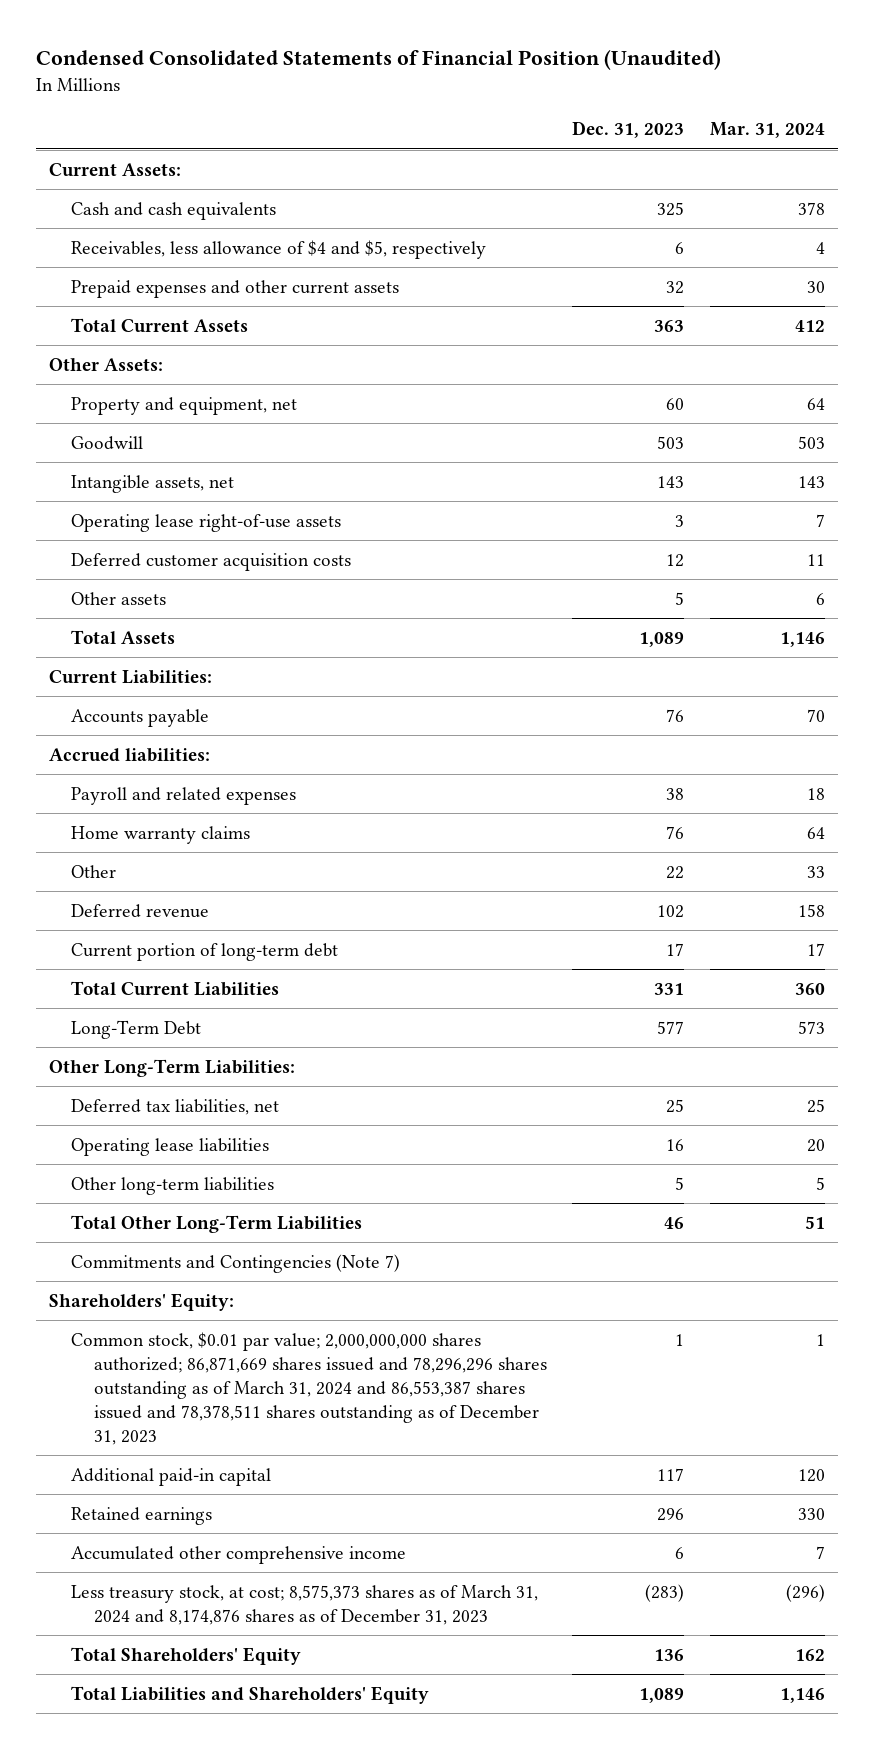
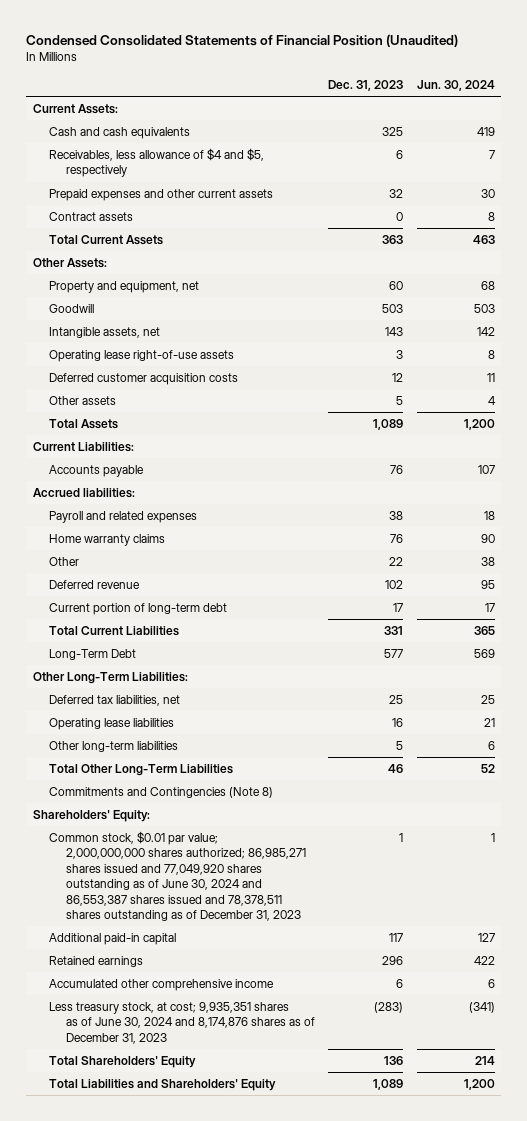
- | Dec. 31, 2023 | Mar. 31, 2024
+ | Dec. 31, 2023 | Jun. 30, 2024
+ Contract assets | 0 | 8
- Commitments and Contingencies (Note 7)
+ Commitments and Contingencies (Note 8)
- Common stock, $0.01 par value; 2,000,000,000 shares authorized; 86,871,669 shares issued and 78,296,296 shares outstanding as of March 31, 2024 and 86,553,387 shares issued and 78,378,511 shares outstanding as of December 31, 2023 | 1 | 1
+ Common stock, $0.01 par value; 2,000,000,000 shares authorized; 86,985,271 shares issued and 77,049,920 shares outstanding as of June 30, 2024 and 86,553,387 shares issued and 78,378,511 shares outstanding as of December 31, 2023 | 1 | 1
- Less treasury stock, at cost; 8,575,373 shares as of March 31, 2024 and 8,174,876 shares as of December 31, 2023 | (283) | (296)
+ Less treasury stock, at cost; 9,935,351 shares as of June 30, 2024 and 8,174,876 shares as of December 31, 2023 | (283) | (341)

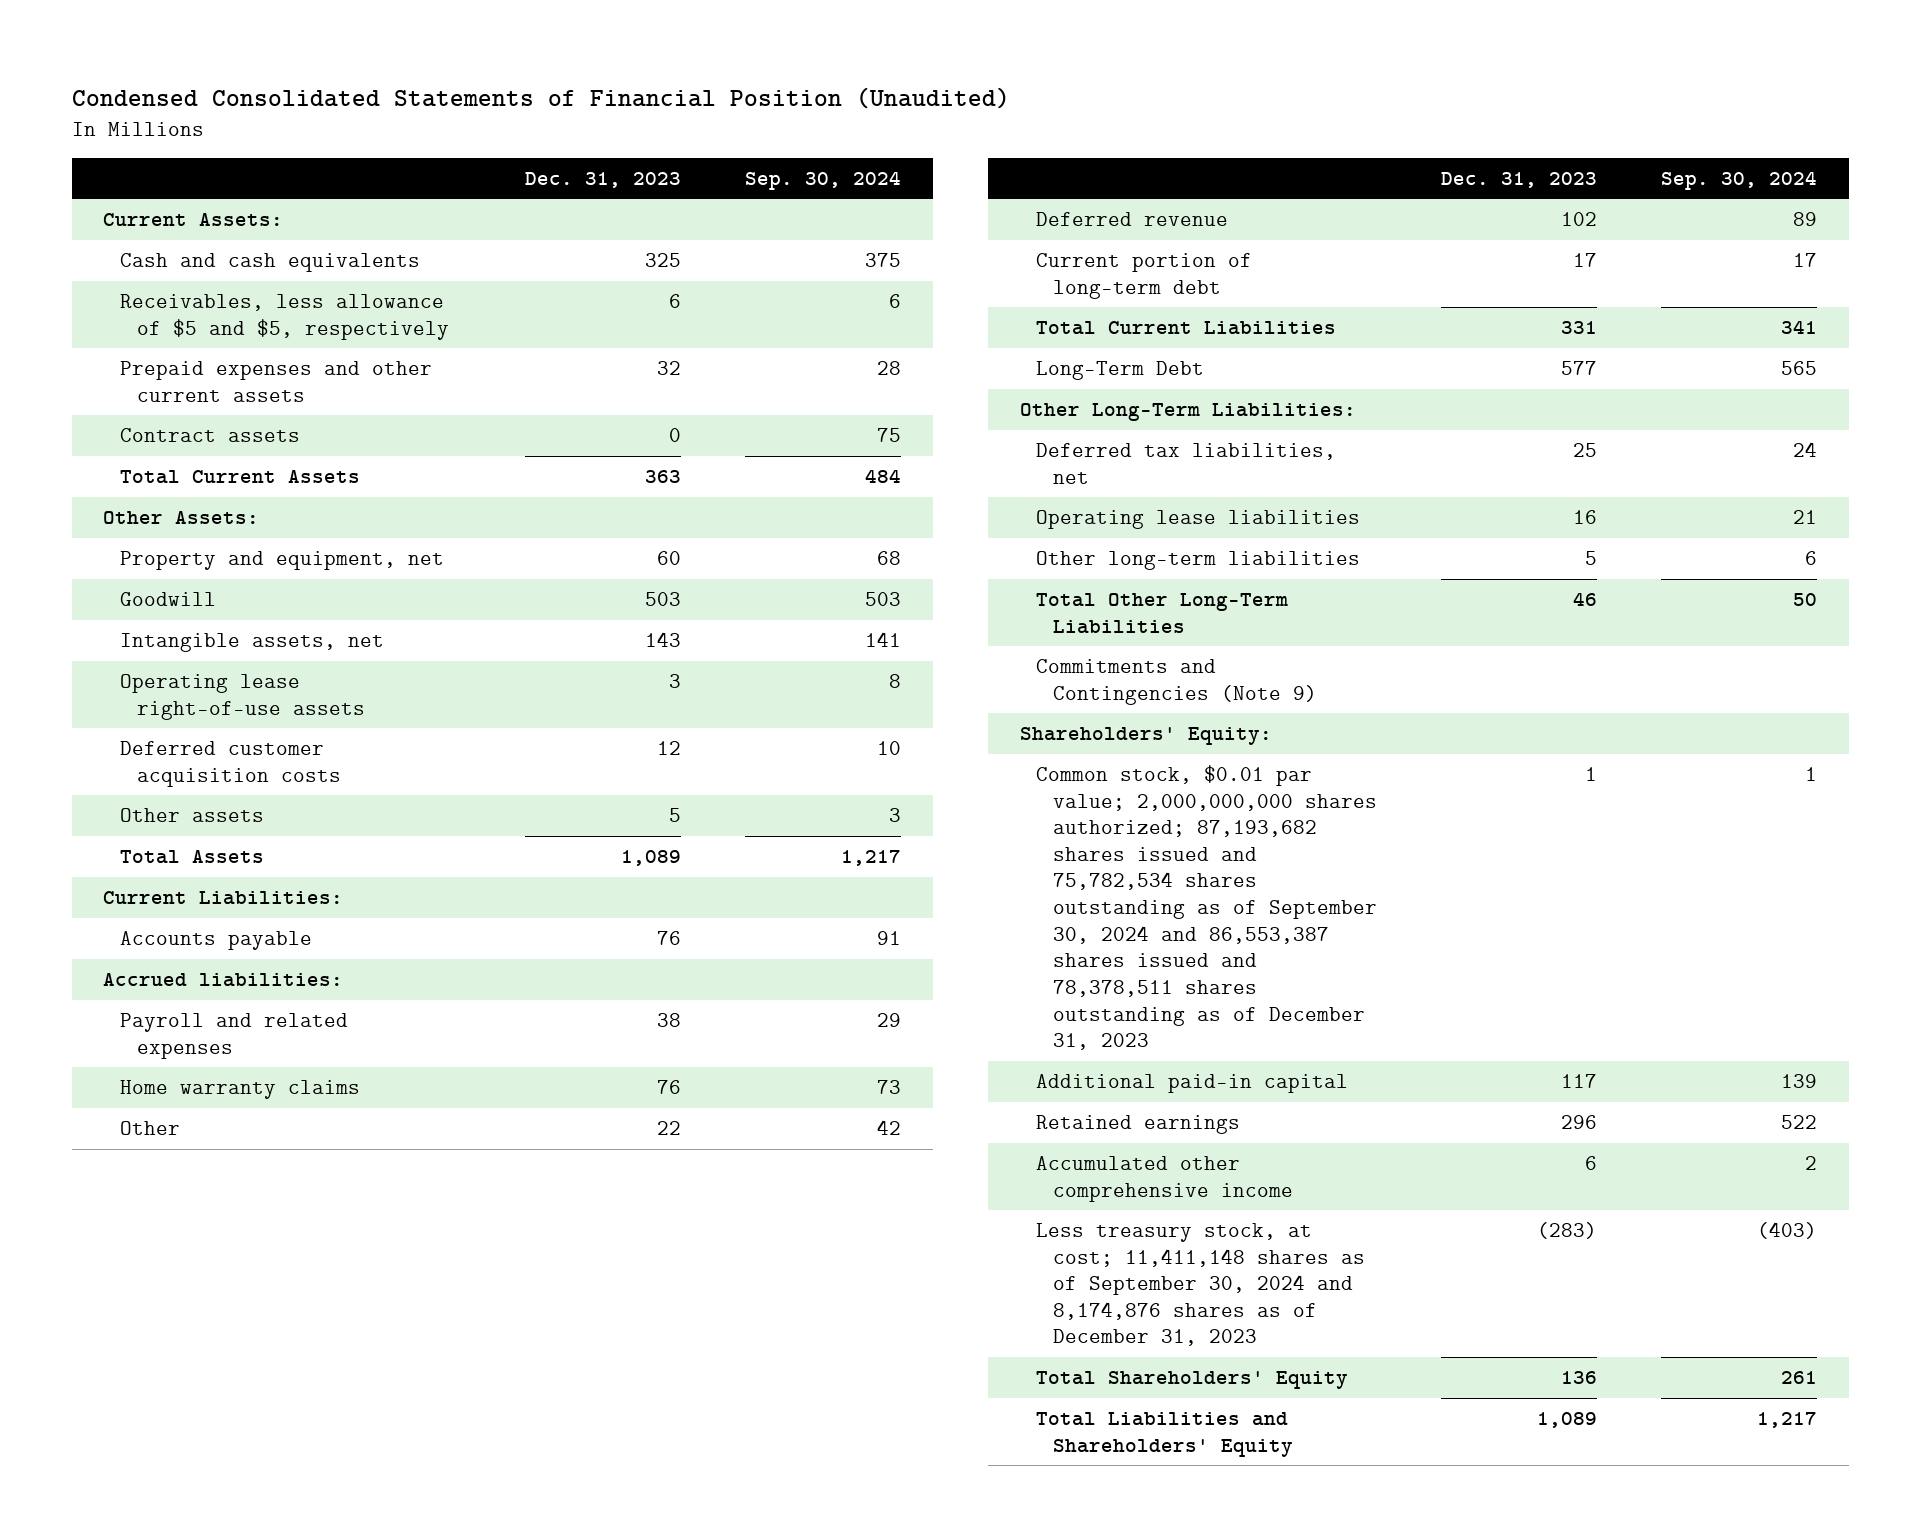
- | Dec. 31, 2023 | Jun. 30, 2024
+ | Dec. 31, 2023 | Sep. 30, 2024
- Receivables, less allowance of $4 and $5, respectively | 6 | 7
+ Receivables, less allowance of $5 and $5, respectively | 6 | 6
- Commitments and Contingencies (Note 8)
+ Commitments and Contingencies (Note 9)
- Common stock, $0.01 par value; 2,000,000,000 shares authorized; 86,985,271 shares issued and 77,049,920 shares outstanding as of June 30, 2024 and 86,553,387 shares issued and 78,378,511 shares outstanding as of December 31, 2023 | 1 | 1
+ Common stock, $0.01 par value; 2,000,000,000 shares authorized; 87,193,682 shares issued and 75,782,534 shares outstanding as of September 30, 2024 and 86,553,387 shares issued and 78,378,511 shares outstanding as of December 31, 2023 | 1 | 1
- Less treasury stock, at cost; 9,935,351 shares as of June 30, 2024 and 8,174,876 shares as of December 31, 2023 | (283) | (341)
+ Less treasury stock, at cost; 11,411,148 shares as of September 30, 2024 and 8,174,876 shares as of December 31, 2023 | (283) | (403)

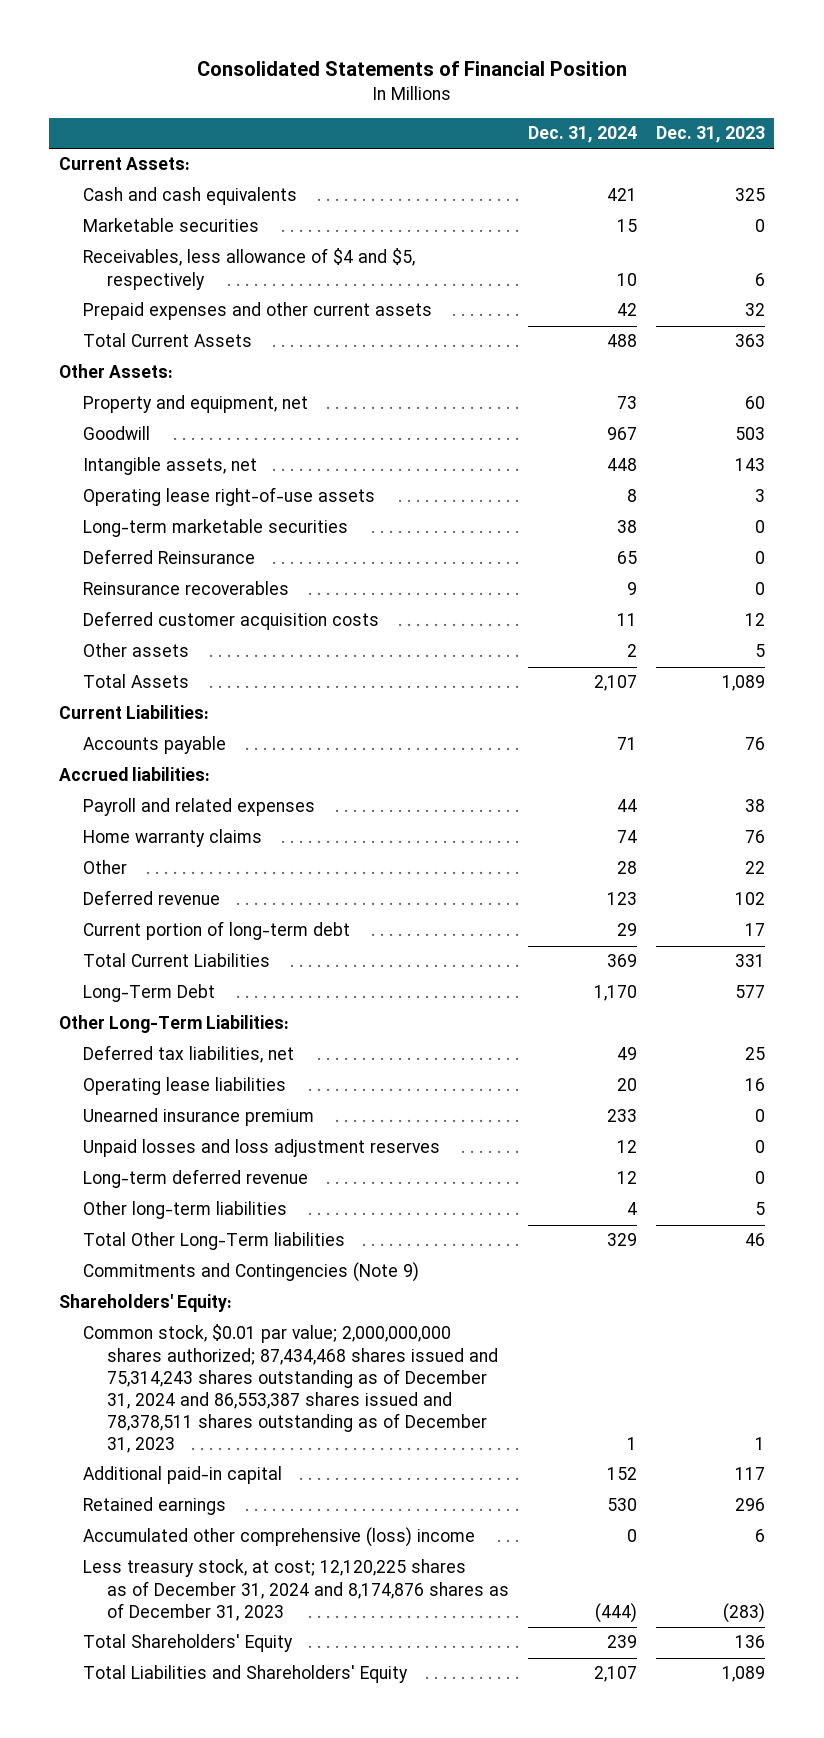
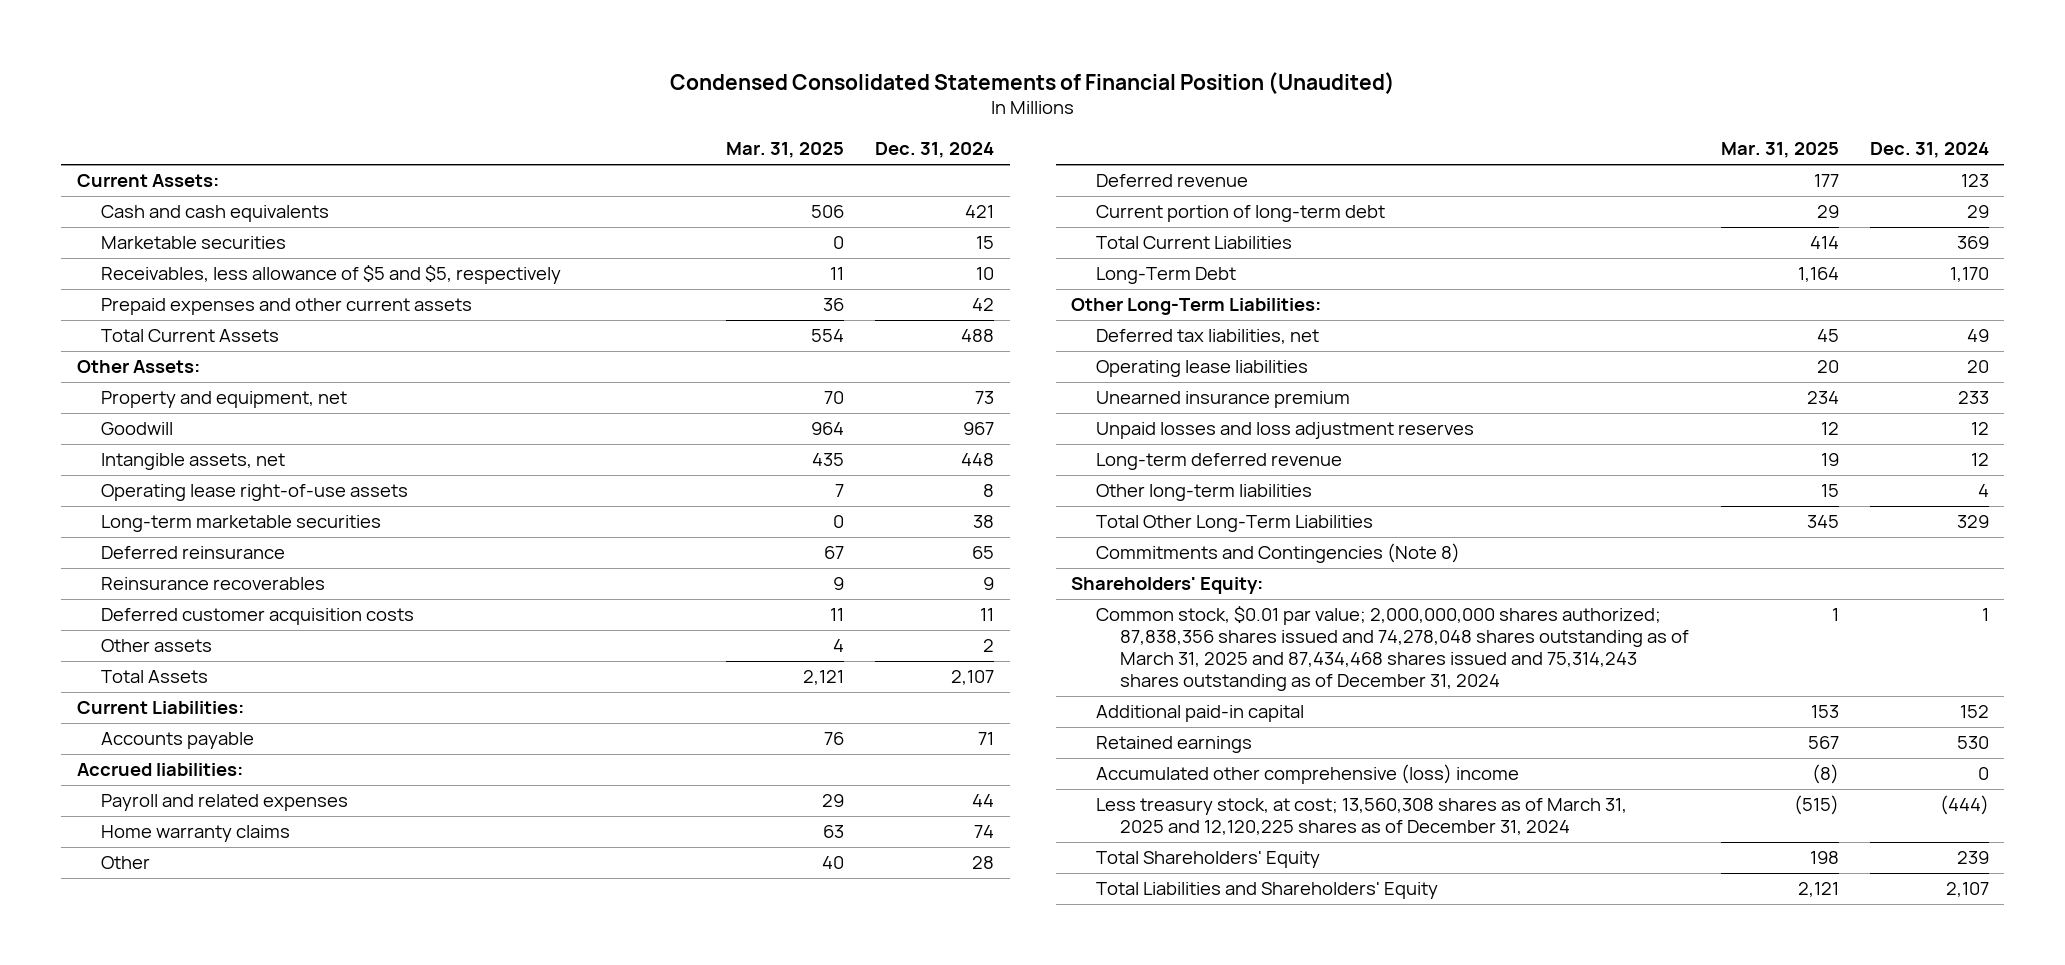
- Consolidated Statements of Financial Position
+ Condensed Consolidated Statements of Financial Position (Unaudited)
- | Dec. 31, 2024 | Dec. 31, 2023
+ | Mar. 31, 2025 | Dec. 31, 2024
- Receivables, less allowance of $4 and $5, respectively | 10 | 6
+ Receivables, less allowance of $5 and $5, respectively | 11 | 10
- Deferred Reinsurance | 65 | 0
+ Deferred reinsurance | 67 | 65
- Total Other Long-Term liabilities | 329 | 46
- Commitments and Contingencies (Note 9)
+ Total Other Long-Term Liabilities | 345 | 329
+ Commitments and Contingencies (Note 8)
- Common stock, $0.01 par value; 2,000,000,000 shares authorized; 87,434,468 shares issued and 75,314,243 shares outstanding as of December 31, 2024 and 86,553,387 shares issued and 78,378,511 shares outstanding as of December 31, 2023 | 1 | 1
+ Common stock, $0.01 par value; 2,000,000,000 shares authorized; 87,838,356 shares issued and 74,278,048 shares outstanding as of March 31, 2025 and 87,434,468 shares issued and 75,314,243 shares outstanding as of December 31, 2024 | 1 | 1
- Less treasury stock, at cost; 12,120,225 shares as of December 31, 2024 and 8,174,876 shares as of December 31, 2023 | (444) | (283)
+ Less treasury stock, at cost; 13,560,308 shares as of March 31, 2025 and 12,120,225 shares as of December 31, 2024 | (515) | (444)

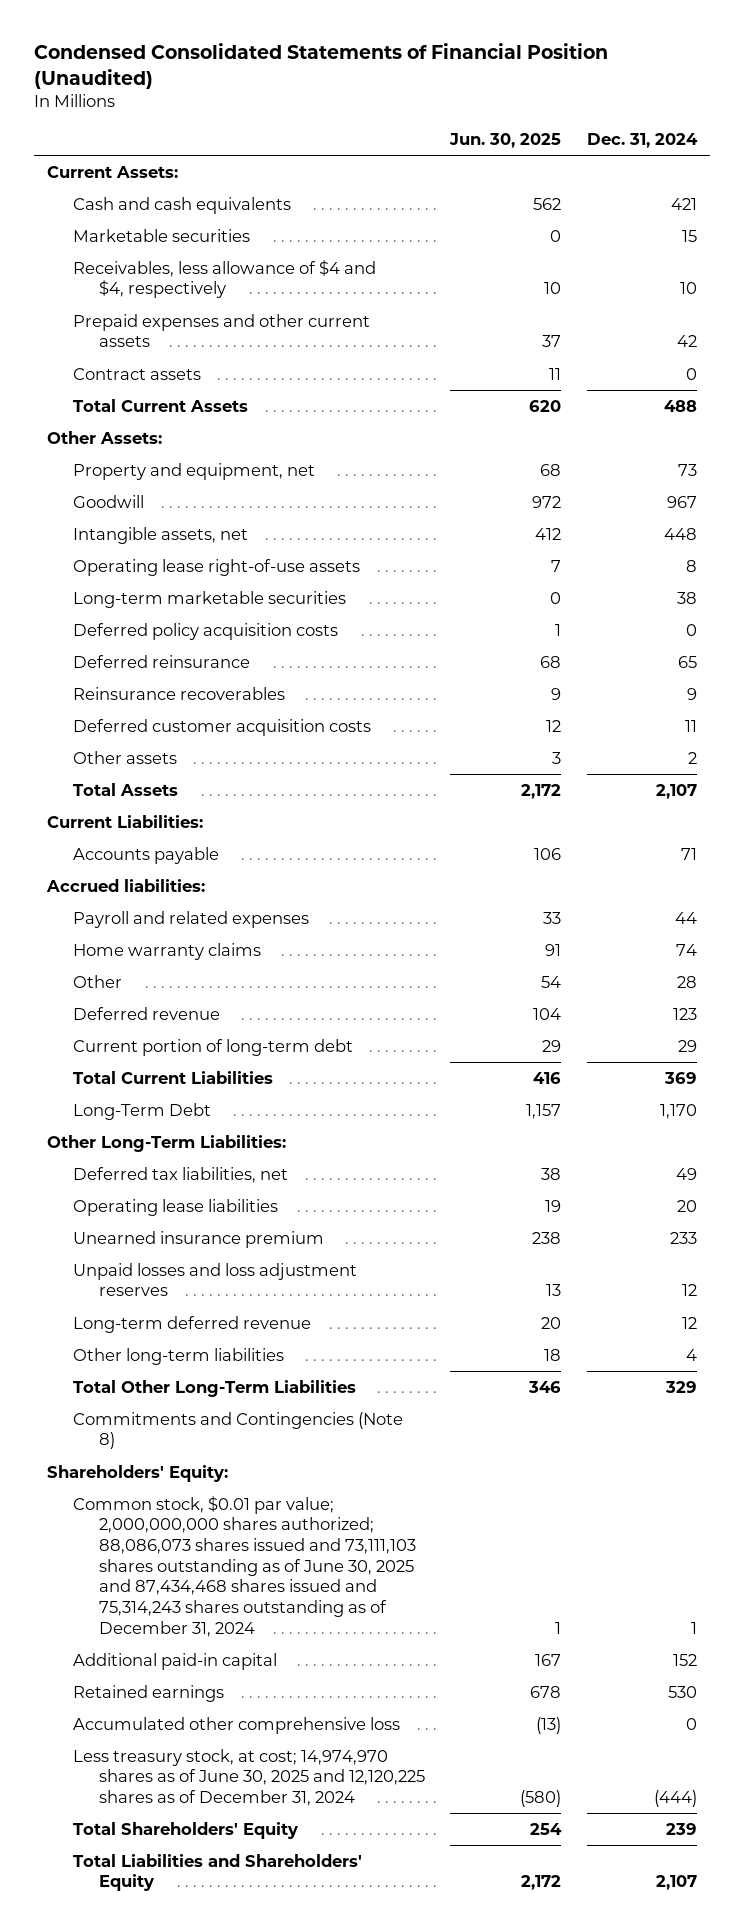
- | Mar. 31, 2025 | Dec. 31, 2024
+ | Jun. 30, 2025 | Dec. 31, 2024
- Receivables, less allowance of $5 and $5, respectively | 11 | 10
+ Receivables, less allowance of $4 and $4, respectively | 10 | 10
+ Contract assets | 11 | 0
+ Deferred policy acquisition costs | 1 | 0
- Common stock, $0.01 par value; 2,000,000,000 shares authorized; 87,838,356 shares issued and 74,278,048 shares outstanding as of March 31, 2025 and 87,434,468 shares issued and 75,314,243 shares outstanding as of December 31, 2024 | 1 | 1
+ Common stock, $0.01 par value; 2,000,000,000 shares authorized; 88,086,073 shares issued and 73,111,103 shares outstanding as of June 30, 2025 and 87,434,468 shares issued and 75,314,243 shares outstanding as of December 31, 2024 | 1 | 1
- Accumulated other comprehensive (loss) income | (8) | 0
- Less treasury stock, at cost; 13,560,308 shares as of March 31, 2025 and 12,120,225 shares as of December 31, 2024 | (515) | (444)
+ Accumulated other comprehensive loss | (13) | 0
+ Less treasury stock, at cost; 14,974,970 shares as of June 30, 2025 and 12,120,225 shares as of December 31, 2024 | (580) | (444)

